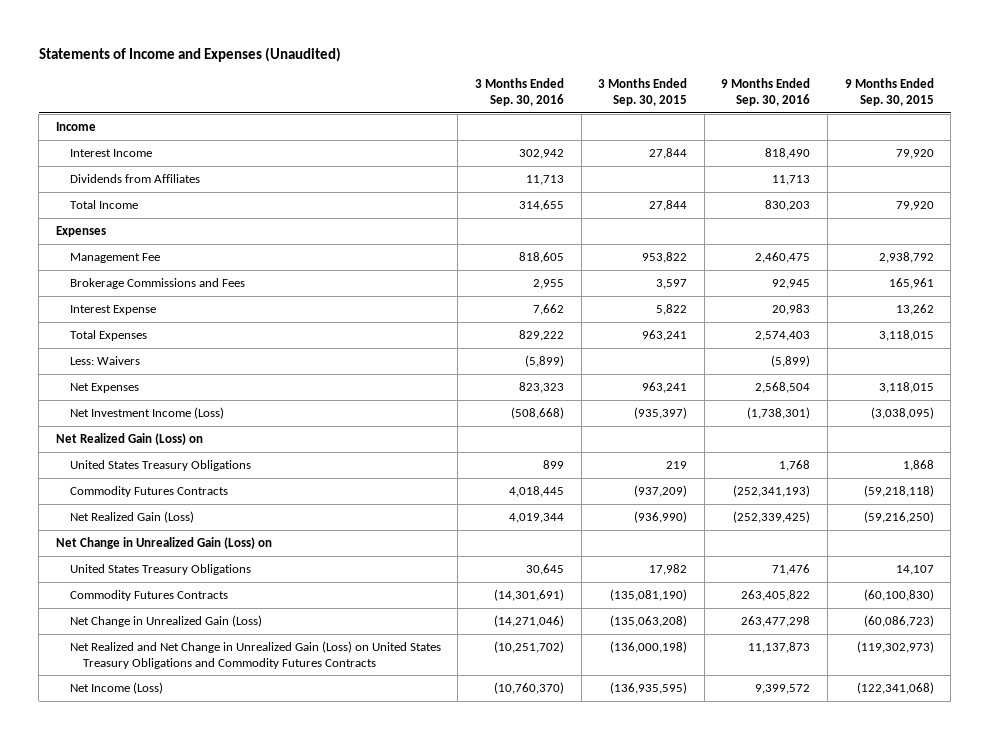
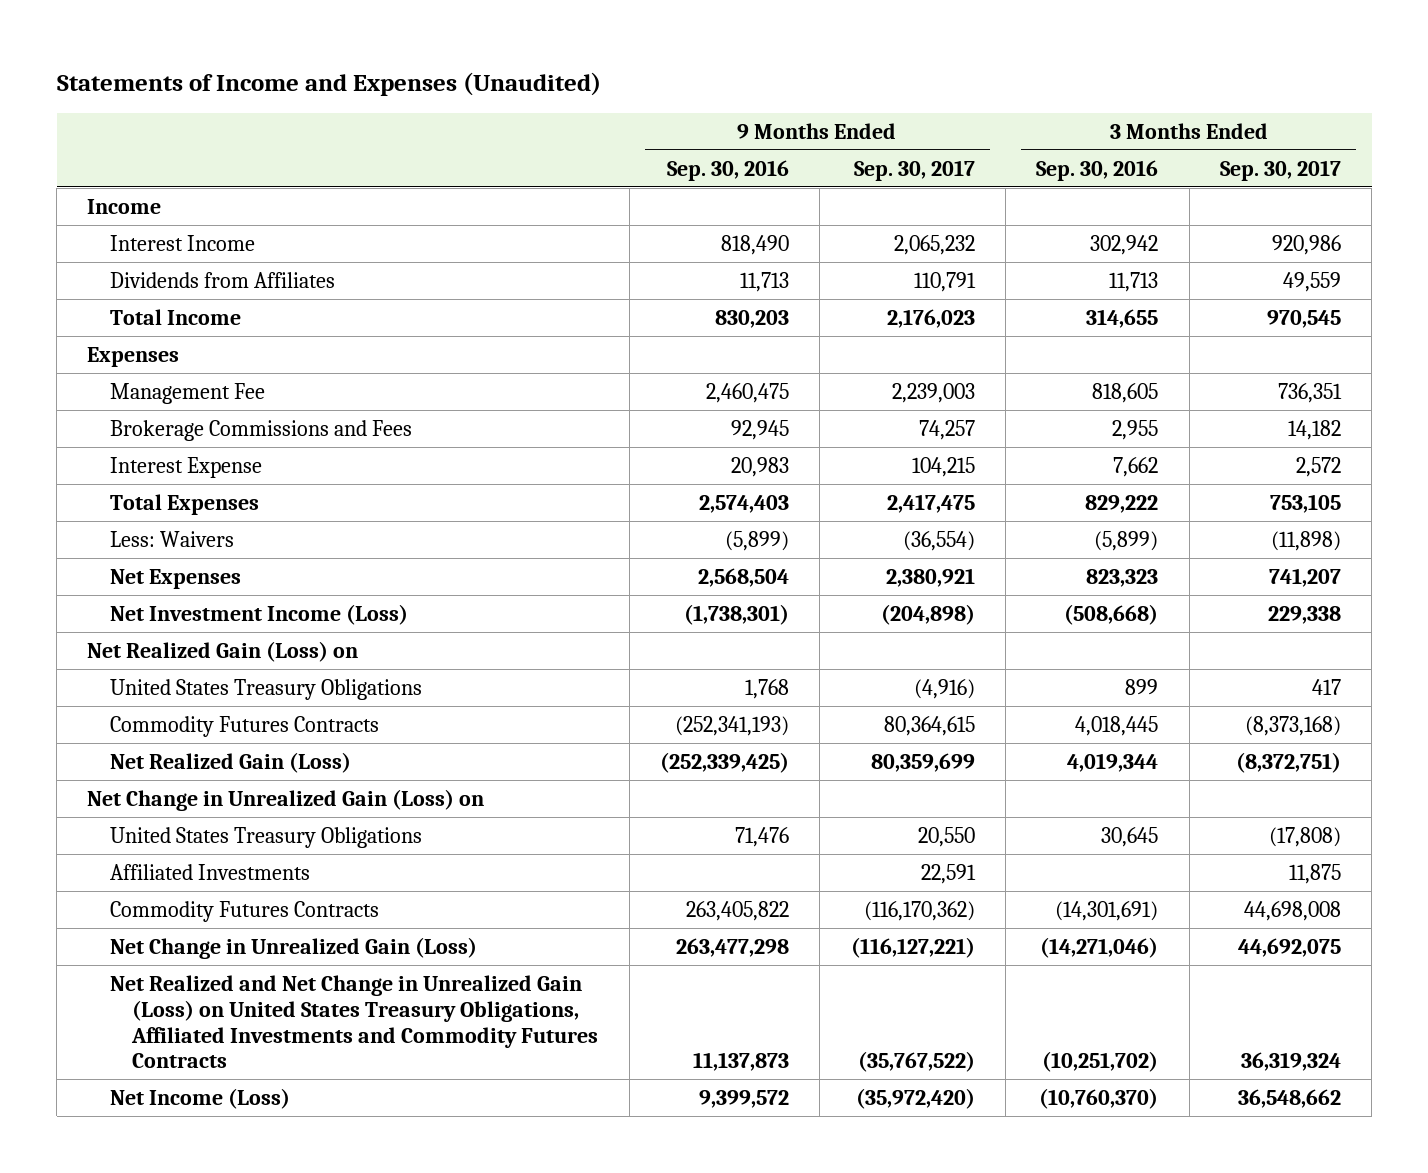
- | 3 Months Ended Sep. 30, 2016 | 3 Months Ended Sep. 30, 2015 | 9 Months Ended Sep. 30, 2016 | 9 Months Ended Sep. 30, 2015
+ | 9 Months Ended Sep. 30, 2016 | 9 Months Ended Sep. 30, 2017 | 3 Months Ended Sep. 30, 2016 | 3 Months Ended Sep. 30, 2017
+ Affiliated Investments | | 22,591 | | 11,875
- Net Realized and Net Change in Unrealized Gain (Loss) on United States Treasury Obligations and Commodity Futures Contracts | (10,251,702) | (136,000,198) | 11,137,873 | (119,302,973)
+ Net Realized and Net Change in Unrealized Gain (Loss) on United States Treasury Obligations, Affiliated Investments and Commodity Futures Contracts | 11,137,873 | (35,767,522) | (10,251,702) | 36,319,324

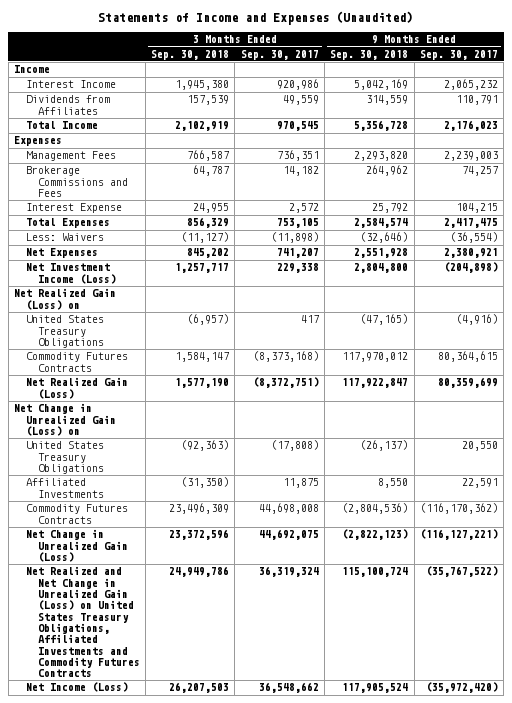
- | 9 Months Ended Sep. 30, 2016 | 9 Months Ended Sep. 30, 2017 | 3 Months Ended Sep. 30, 2016 | 3 Months Ended Sep. 30, 2017
+ | 3 Months Ended Sep. 30, 2018 | 3 Months Ended Sep. 30, 2017 | 9 Months Ended Sep. 30, 2018 | 9 Months Ended Sep. 30, 2017
- Management Fee | 2,460,475 | 2,239,003 | 818,605 | 736,351
+ Management Fees | 766,587 | 736,351 | 2,293,820 | 2,239,003

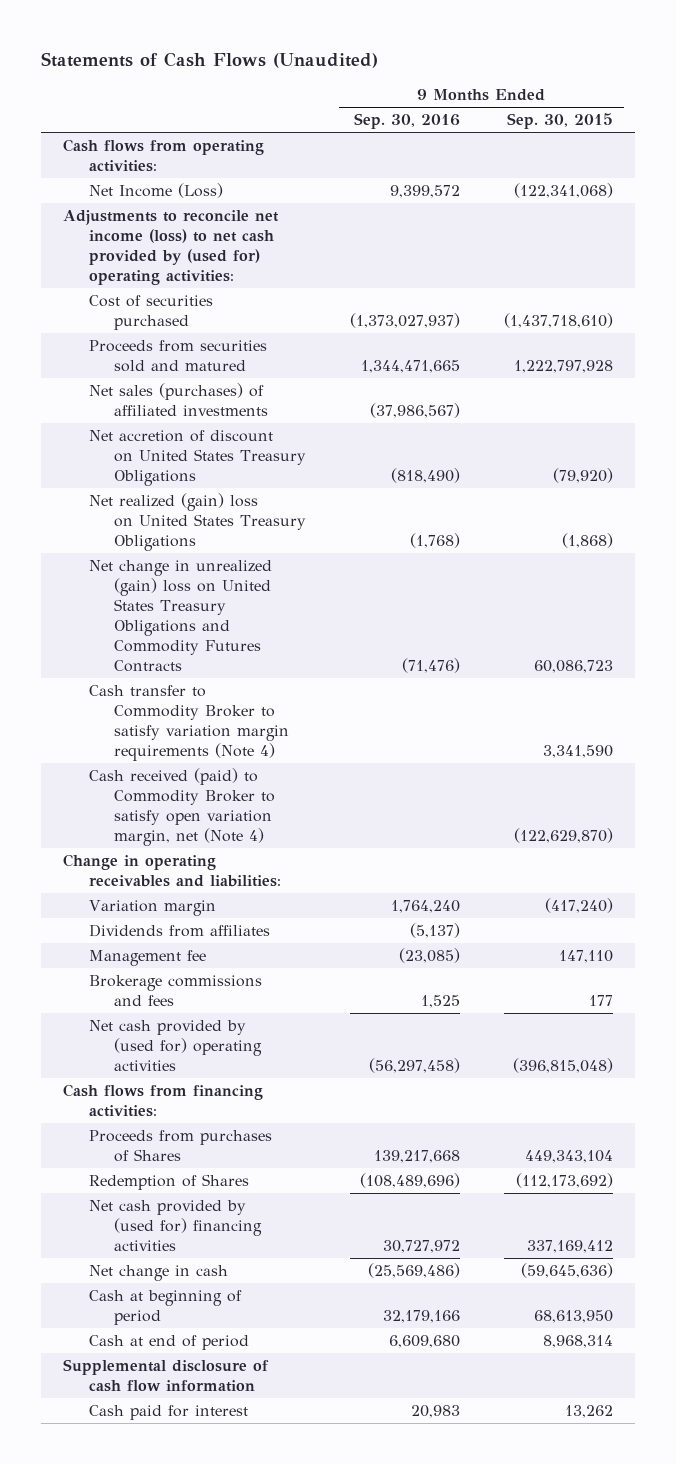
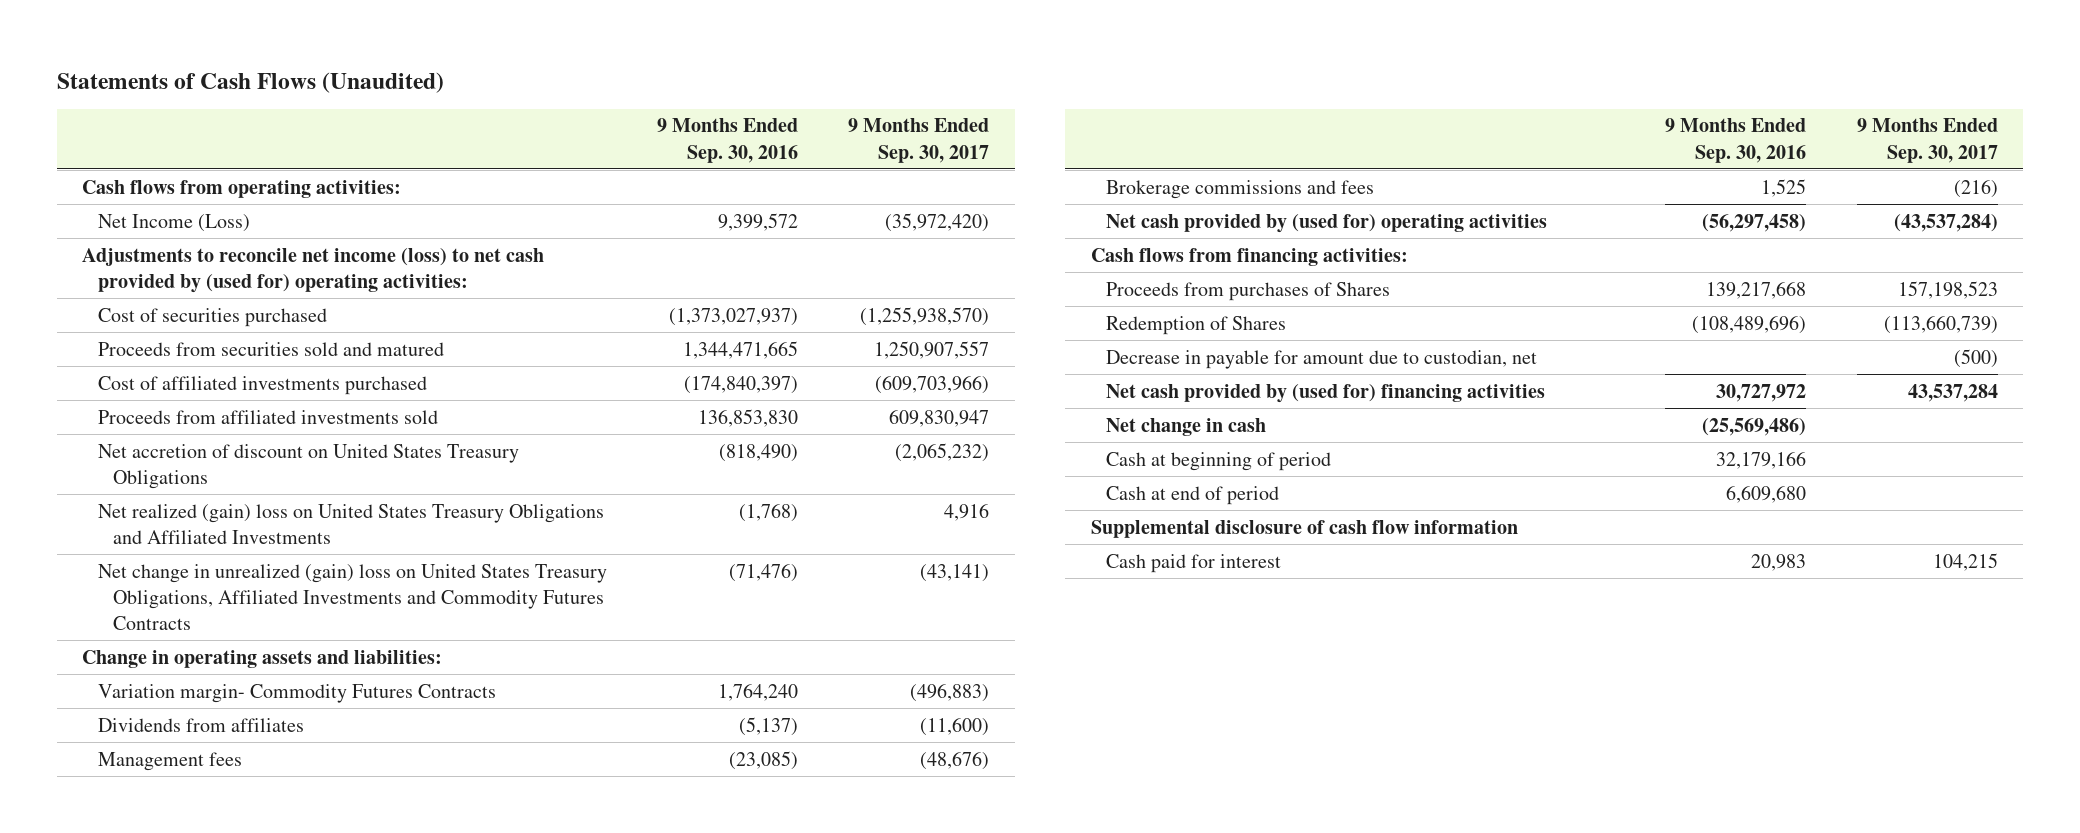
- | 9 Months Ended Sep. 30, 2016 | 9 Months Ended Sep. 30, 2015
+ | 9 Months Ended Sep. 30, 2016 | 9 Months Ended Sep. 30, 2017
- Net sales (purchases) of affiliated investments | (37,986,567) |
+ Cost of affiliated investments purchased | (174,840,397) | (609,703,966)
+ Proceeds from affiliated investments sold | 136,853,830 | 609,830,947
- Net realized (gain) loss on United States Treasury Obligations | (1,768) | (1,868)
- Net change in unrealized (gain) loss on United States Treasury Obligations and Commodity Futures Contracts | (71,476) | 60,086,723
- Cash transfer to Commodity Broker to satisfy variation margin requirements (Note 4) | | 3,341,590
- Cash received (paid) to Commodity Broker to satisfy open variation margin, net (Note 4) | | (122,629,870)
- Change in operating receivables and liabilities:
- Variation margin | 1,764,240 | (417,240)
+ Net realized (gain) loss on United States Treasury Obligations and Affiliated Investments | (1,768) | 4,916
+ Net change in unrealized (gain) loss on United States Treasury Obligations, Affiliated Investments and Commodity Futures Contracts | (71,476) | (43,141)
+ Change in operating assets and liabilities:
+ Variation margin- Commodity Futures Contracts | 1,764,240 | (496,883)
- Management fee | (23,085) | 147,110
+ Management fees | (23,085) | (48,676)
+ Decrease in payable for amount due to custodian, net | | (500)

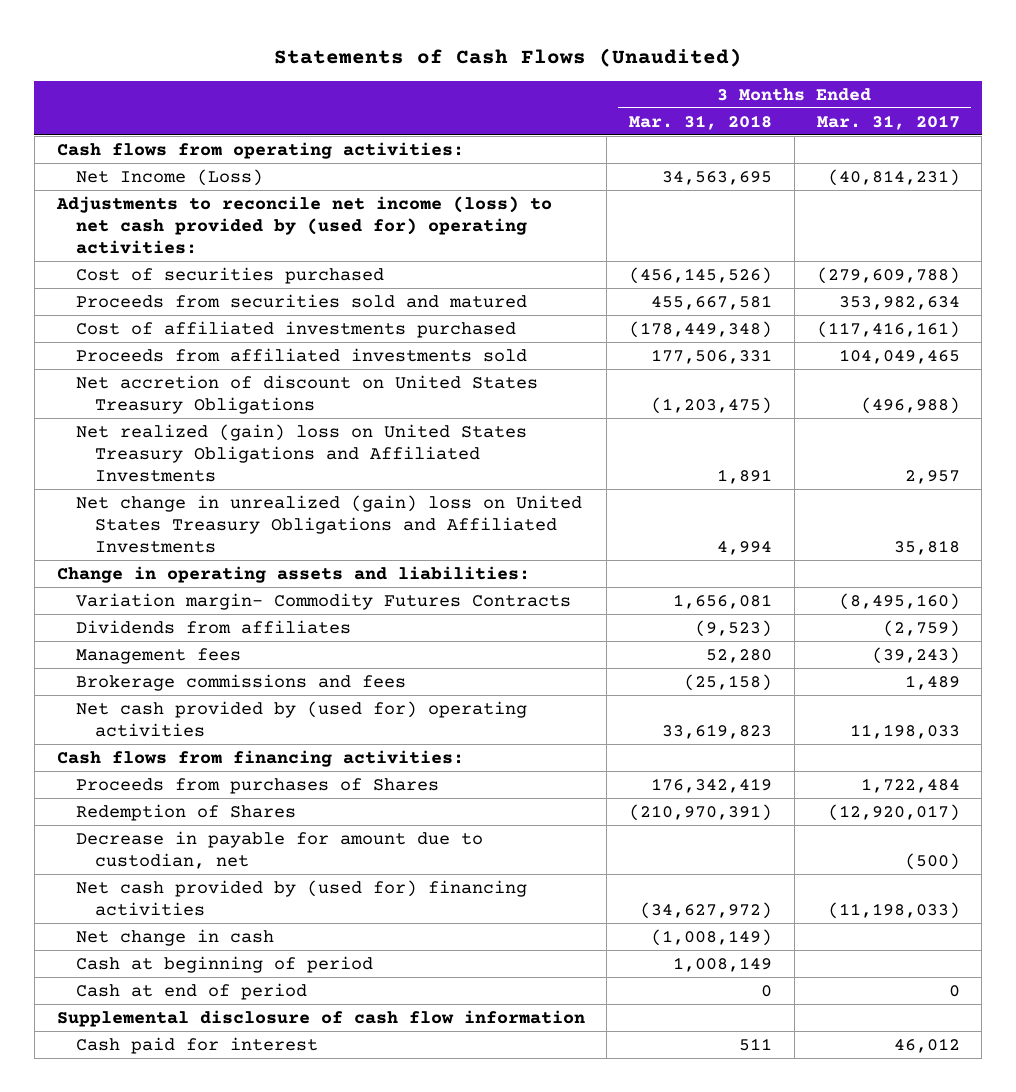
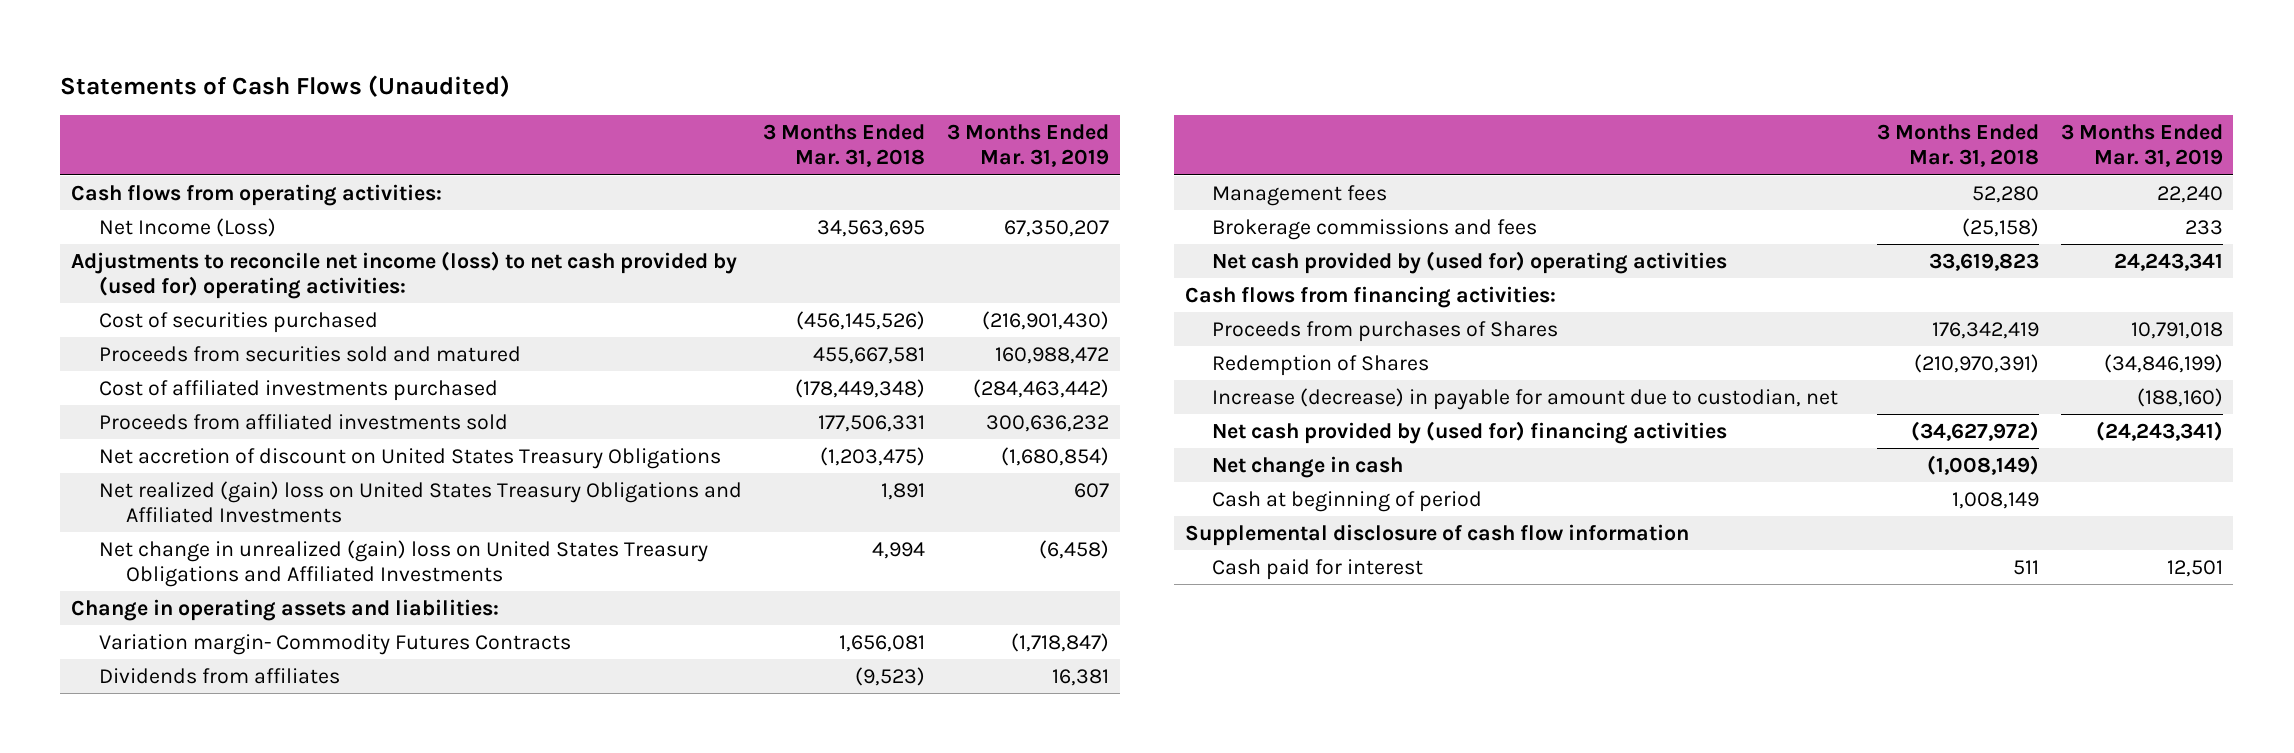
- | 3 Months Ended Mar. 31, 2018 | 3 Months Ended Mar. 31, 2017
+ | 3 Months Ended Mar. 31, 2018 | 3 Months Ended Mar. 31, 2019
- Decrease in payable for amount due to custodian, net | | (500)
+ Increase (decrease) in payable for amount due to custodian, net | | (188,160)
- Cash at end of period | 0 | 0

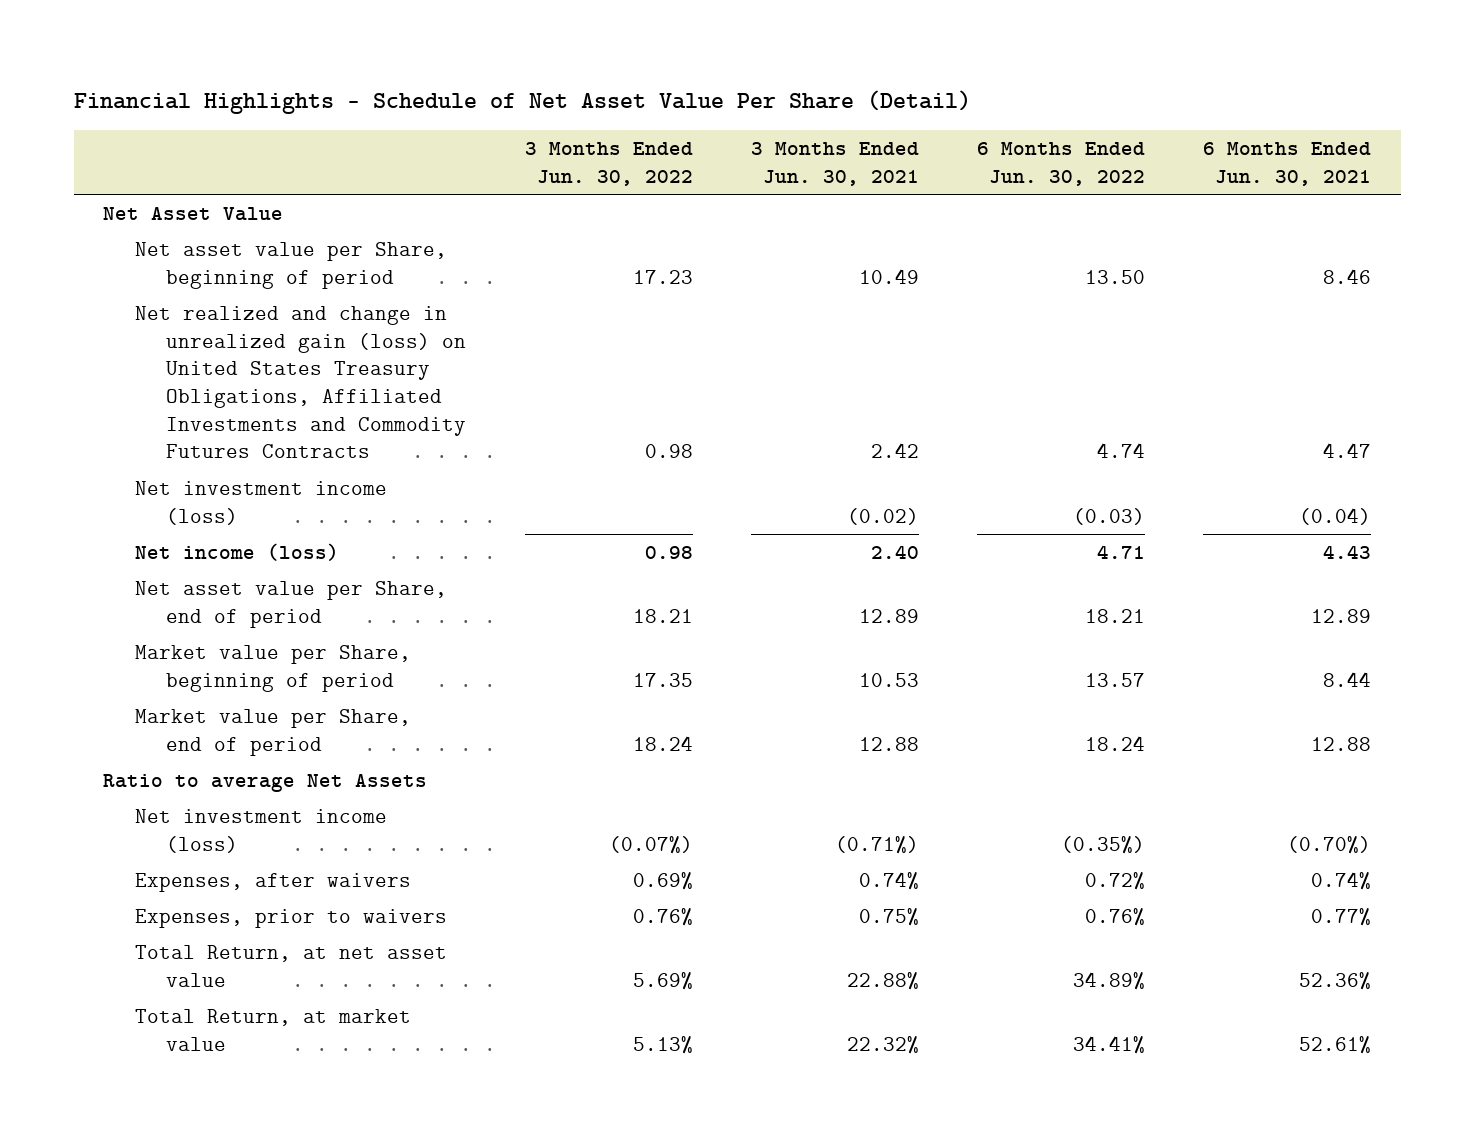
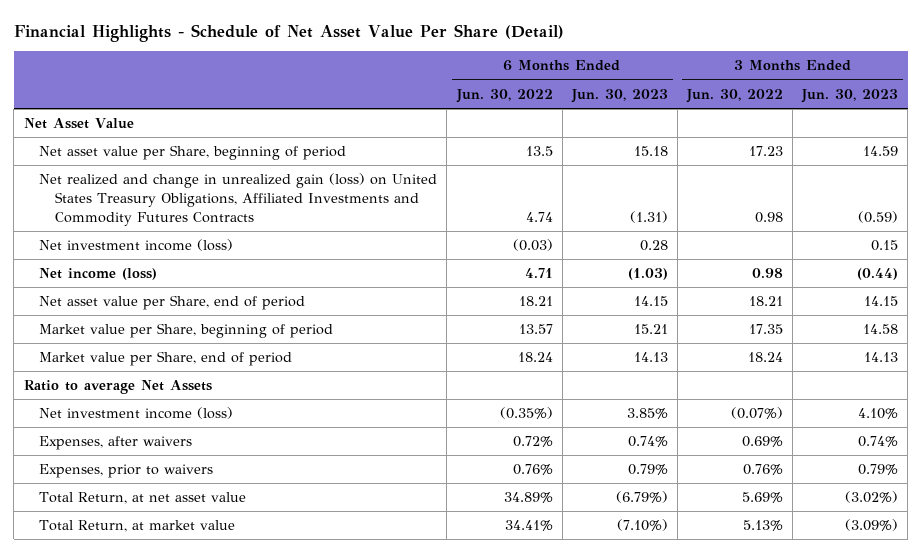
- | 3 Months Ended Jun. 30, 2022 | 3 Months Ended Jun. 30, 2021 | 6 Months Ended Jun. 30, 2022 | 6 Months Ended Jun. 30, 2021
+ | 6 Months Ended Jun. 30, 2022 | 6 Months Ended Jun. 30, 2023 | 3 Months Ended Jun. 30, 2022 | 3 Months Ended Jun. 30, 2023
- Net asset value per Share, beginning of period | 17.23 | 10.49 | 13.50 | 8.46
+ Net asset value per Share, beginning of period | 13.5 | 15.18 | 17.23 | 14.59

